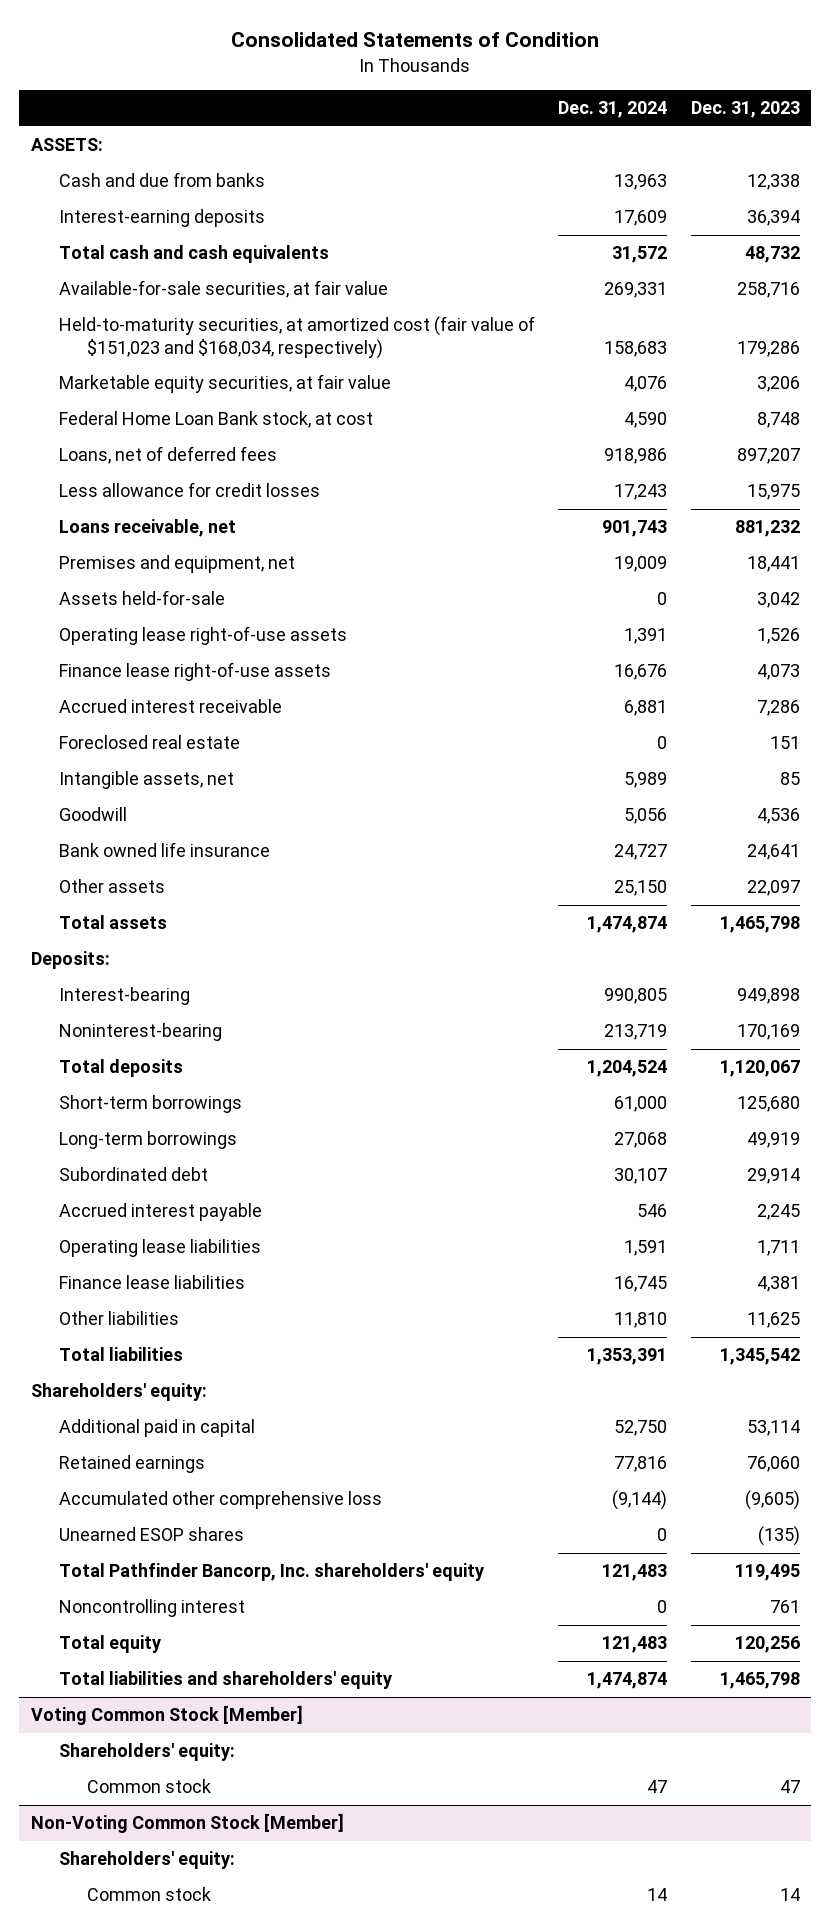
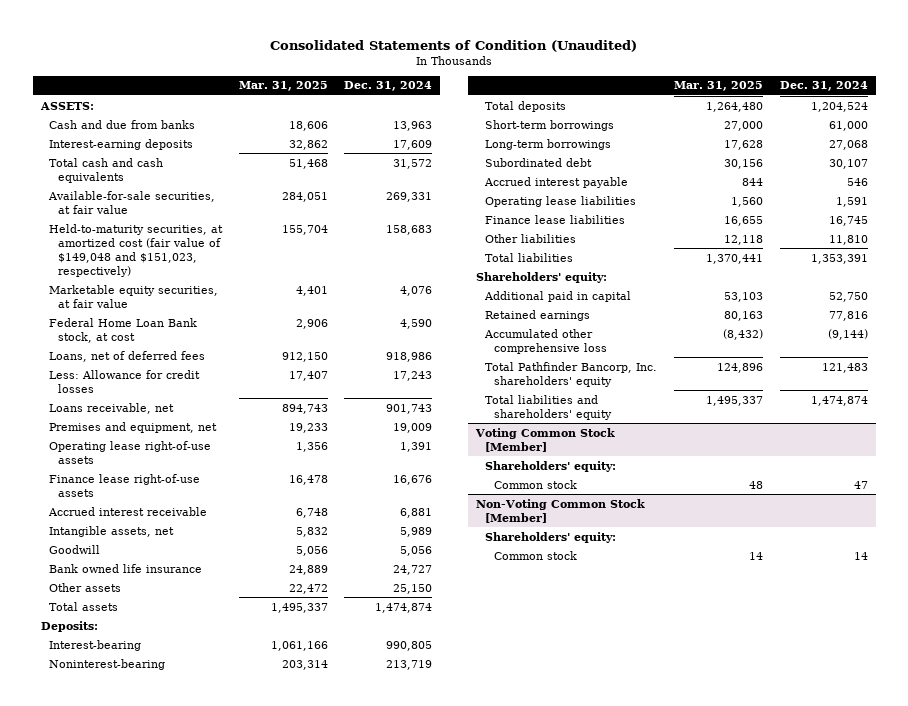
- Consolidated Statements of Condition
+ Consolidated Statements of Condition (Unaudited)
- | Dec. 31, 2024 | Dec. 31, 2023
+ | Mar. 31, 2025 | Dec. 31, 2024
- Held-to-maturity securities, at amortized cost (fair value of $151,023 and $168,034, respectively) | 158,683 | 179,286
+ Held-to-maturity securities, at amortized cost (fair value of $149,048 and $151,023, respectively) | 155,704 | 158,683
- Less allowance for credit losses | 17,243 | 15,975
+ Less: Allowance for credit losses | 17,407 | 17,243
- Assets held-for-sale | 0 | 3,042
- Foreclosed real estate | 0 | 151
- Unearned ESOP shares | 0 | (135)
- Noncontrolling interest | 0 | 761
- Total equity | 121,483 | 120,256

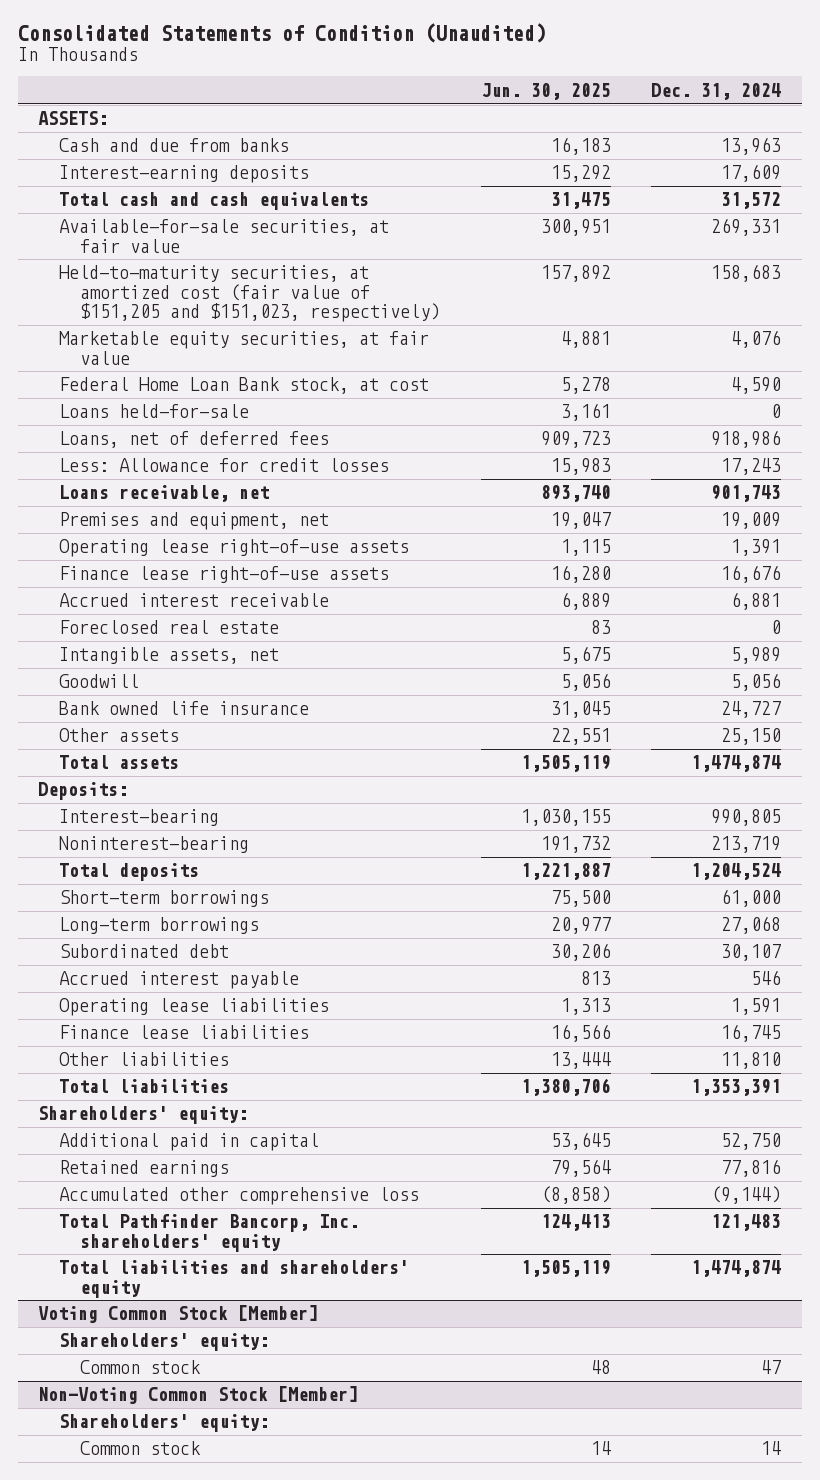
- | Mar. 31, 2025 | Dec. 31, 2024
+ | Jun. 30, 2025 | Dec. 31, 2024
- Held-to-maturity securities, at amortized cost (fair value of $149,048 and $151,023, respectively) | 155,704 | 158,683
+ Held-to-maturity securities, at amortized cost (fair value of $151,205 and $151,023, respectively) | 157,892 | 158,683
+ Loans held-for-sale | 3,161 | 0
+ Foreclosed real estate | 83 | 0

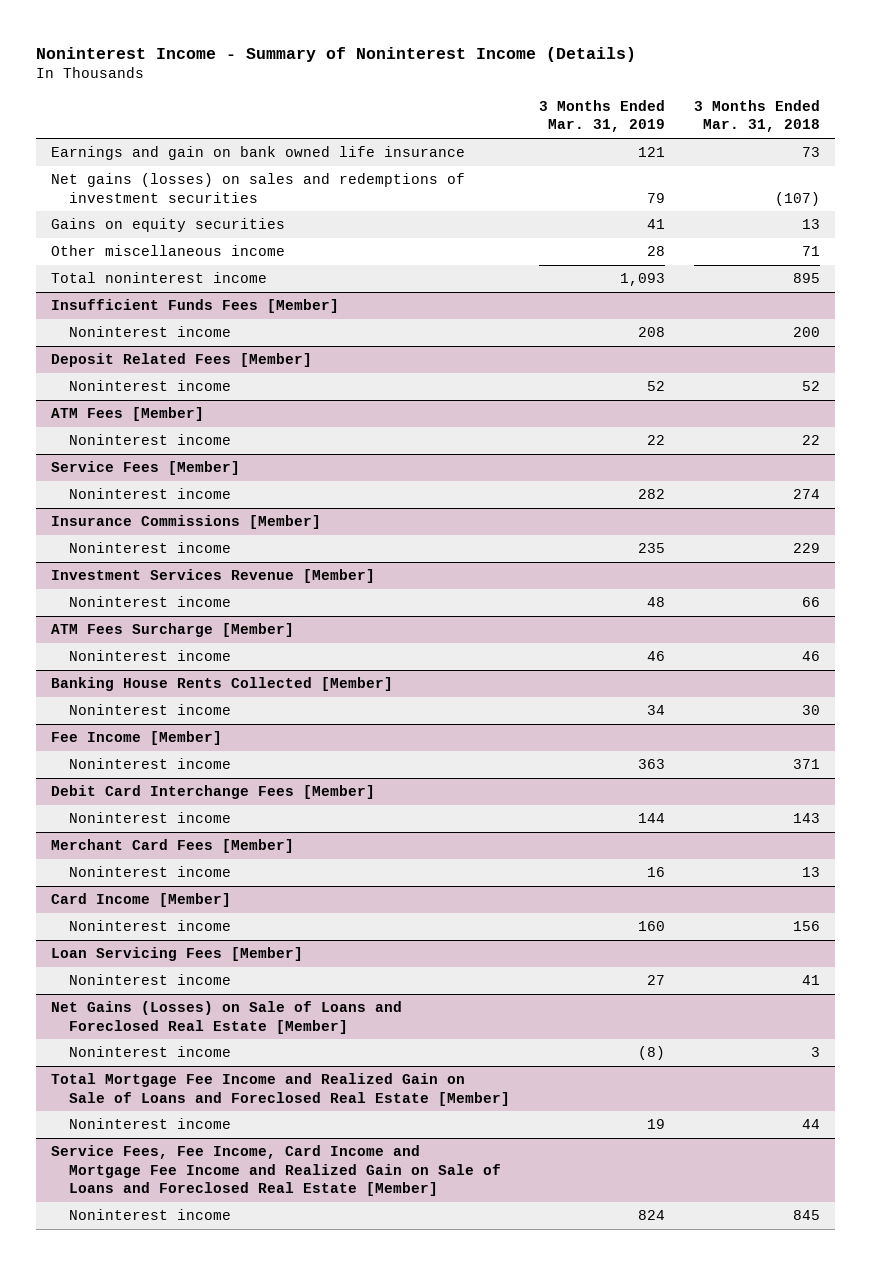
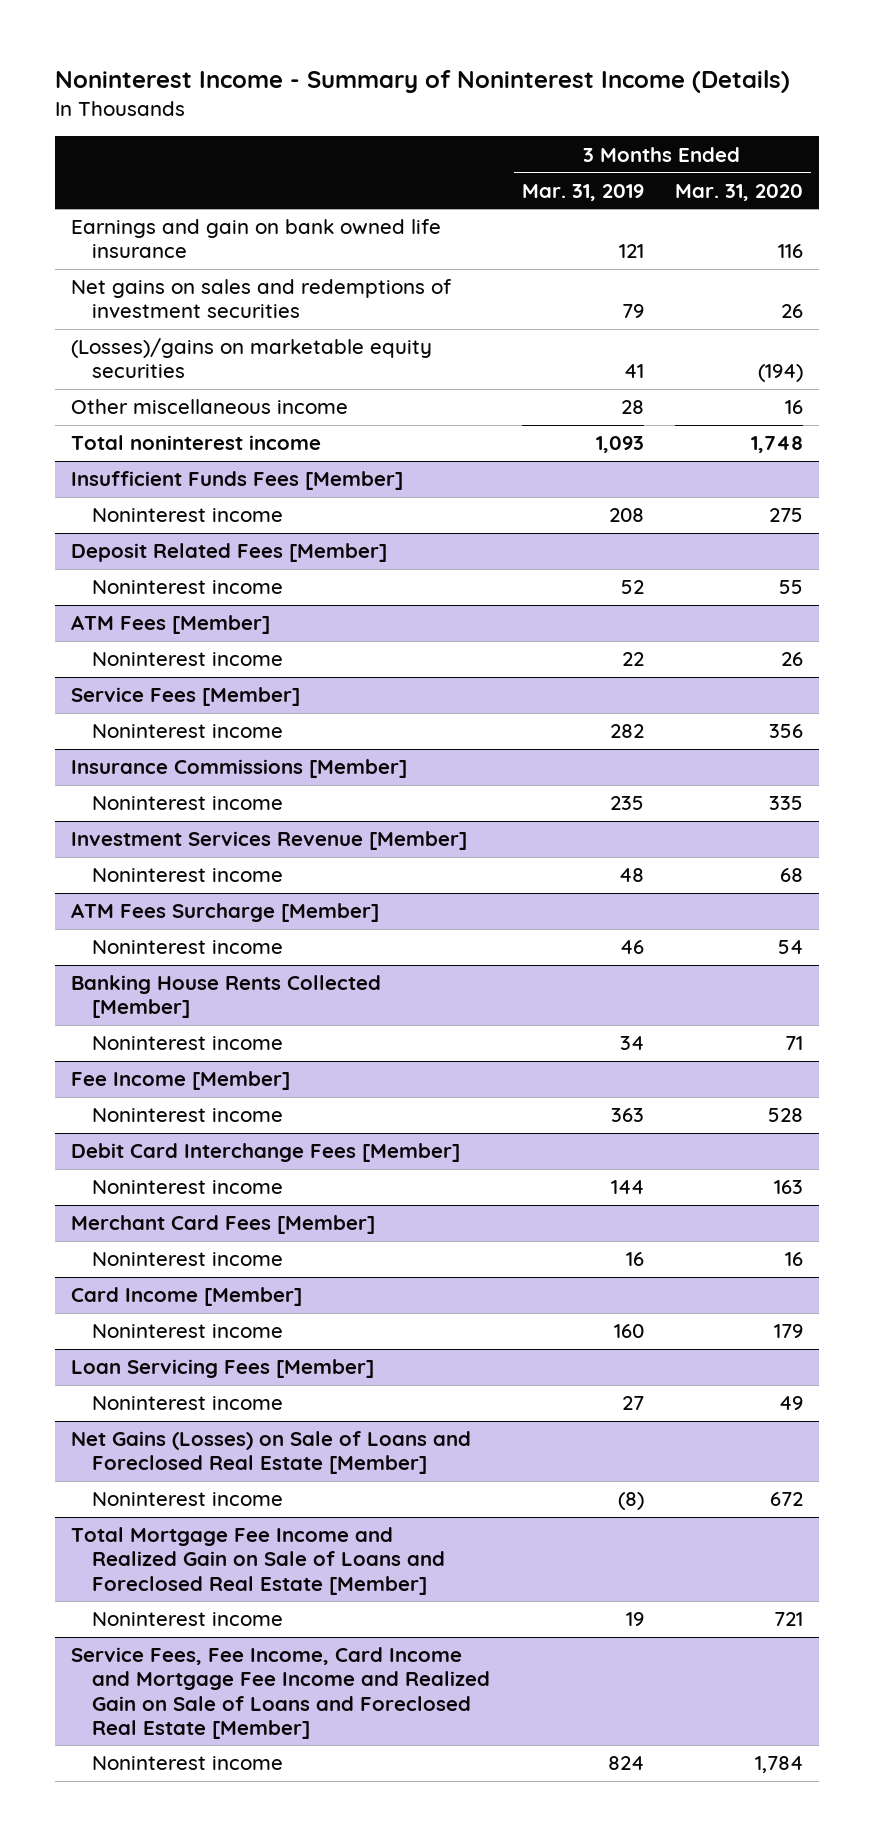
- | 3 Months Ended Mar. 31, 2019 | 3 Months Ended Mar. 31, 2018
+ | 3 Months Ended Mar. 31, 2019 | 3 Months Ended Mar. 31, 2020
- Net gains (losses) on sales and redemptions of investment securities | 79 | (107)
- Gains on equity securities | 41 | 13
+ Net gains on sales and redemptions of investment securities | 79 | 26
+ (Losses)/gains on marketable equity securities | 41 | (194)

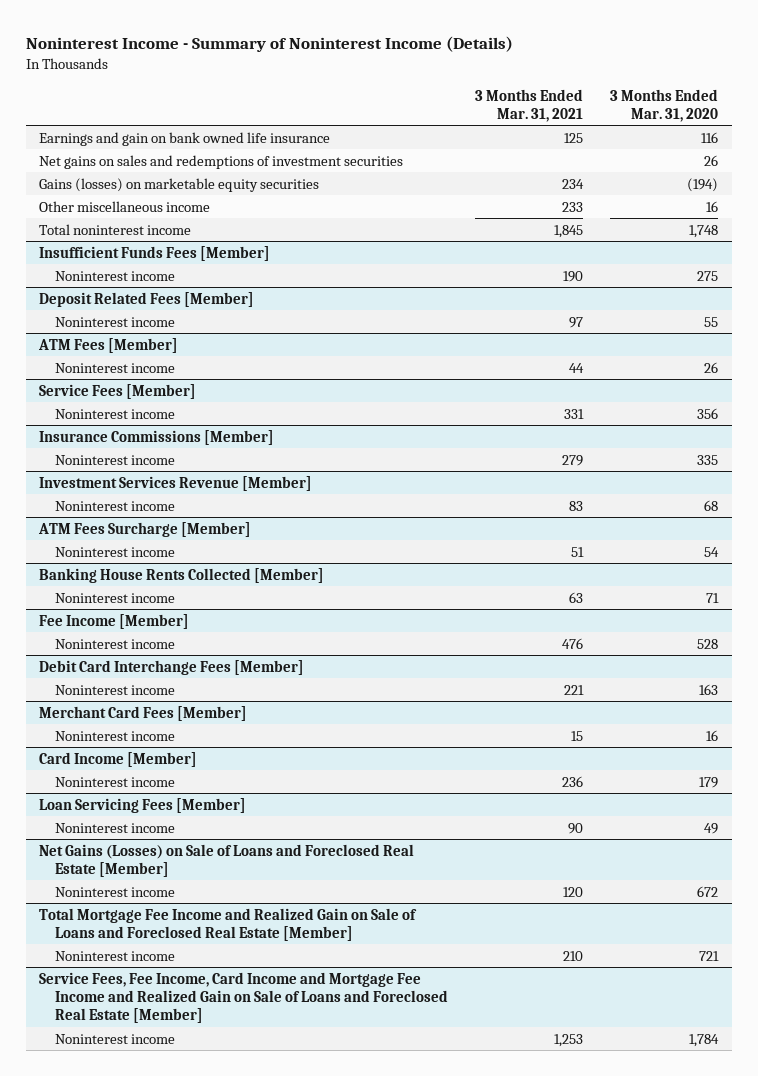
- | 3 Months Ended Mar. 31, 2019 | 3 Months Ended Mar. 31, 2020
+ | 3 Months Ended Mar. 31, 2021 | 3 Months Ended Mar. 31, 2020
- (Losses)/gains on marketable equity securities | 41 | (194)
+ Gains (losses) on marketable equity securities | 234 | (194)

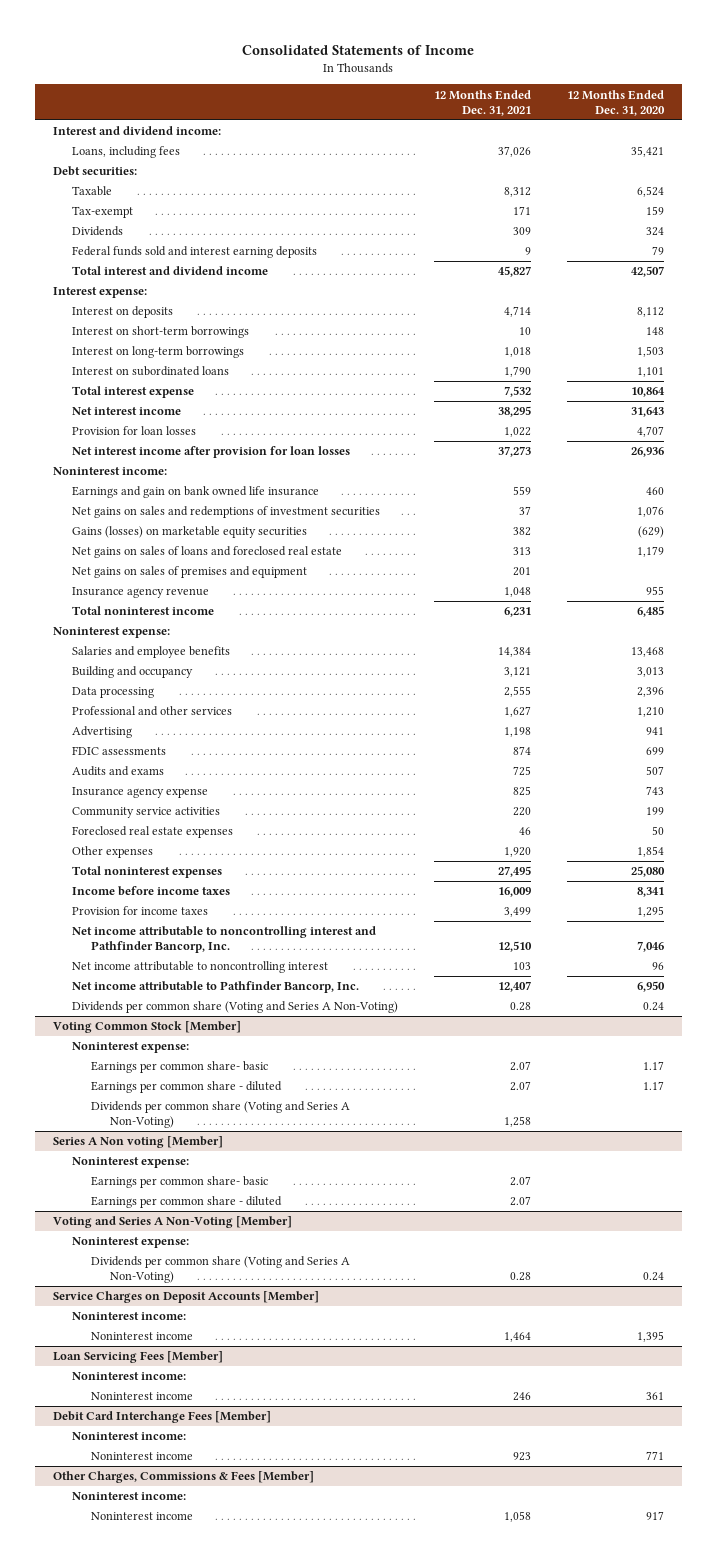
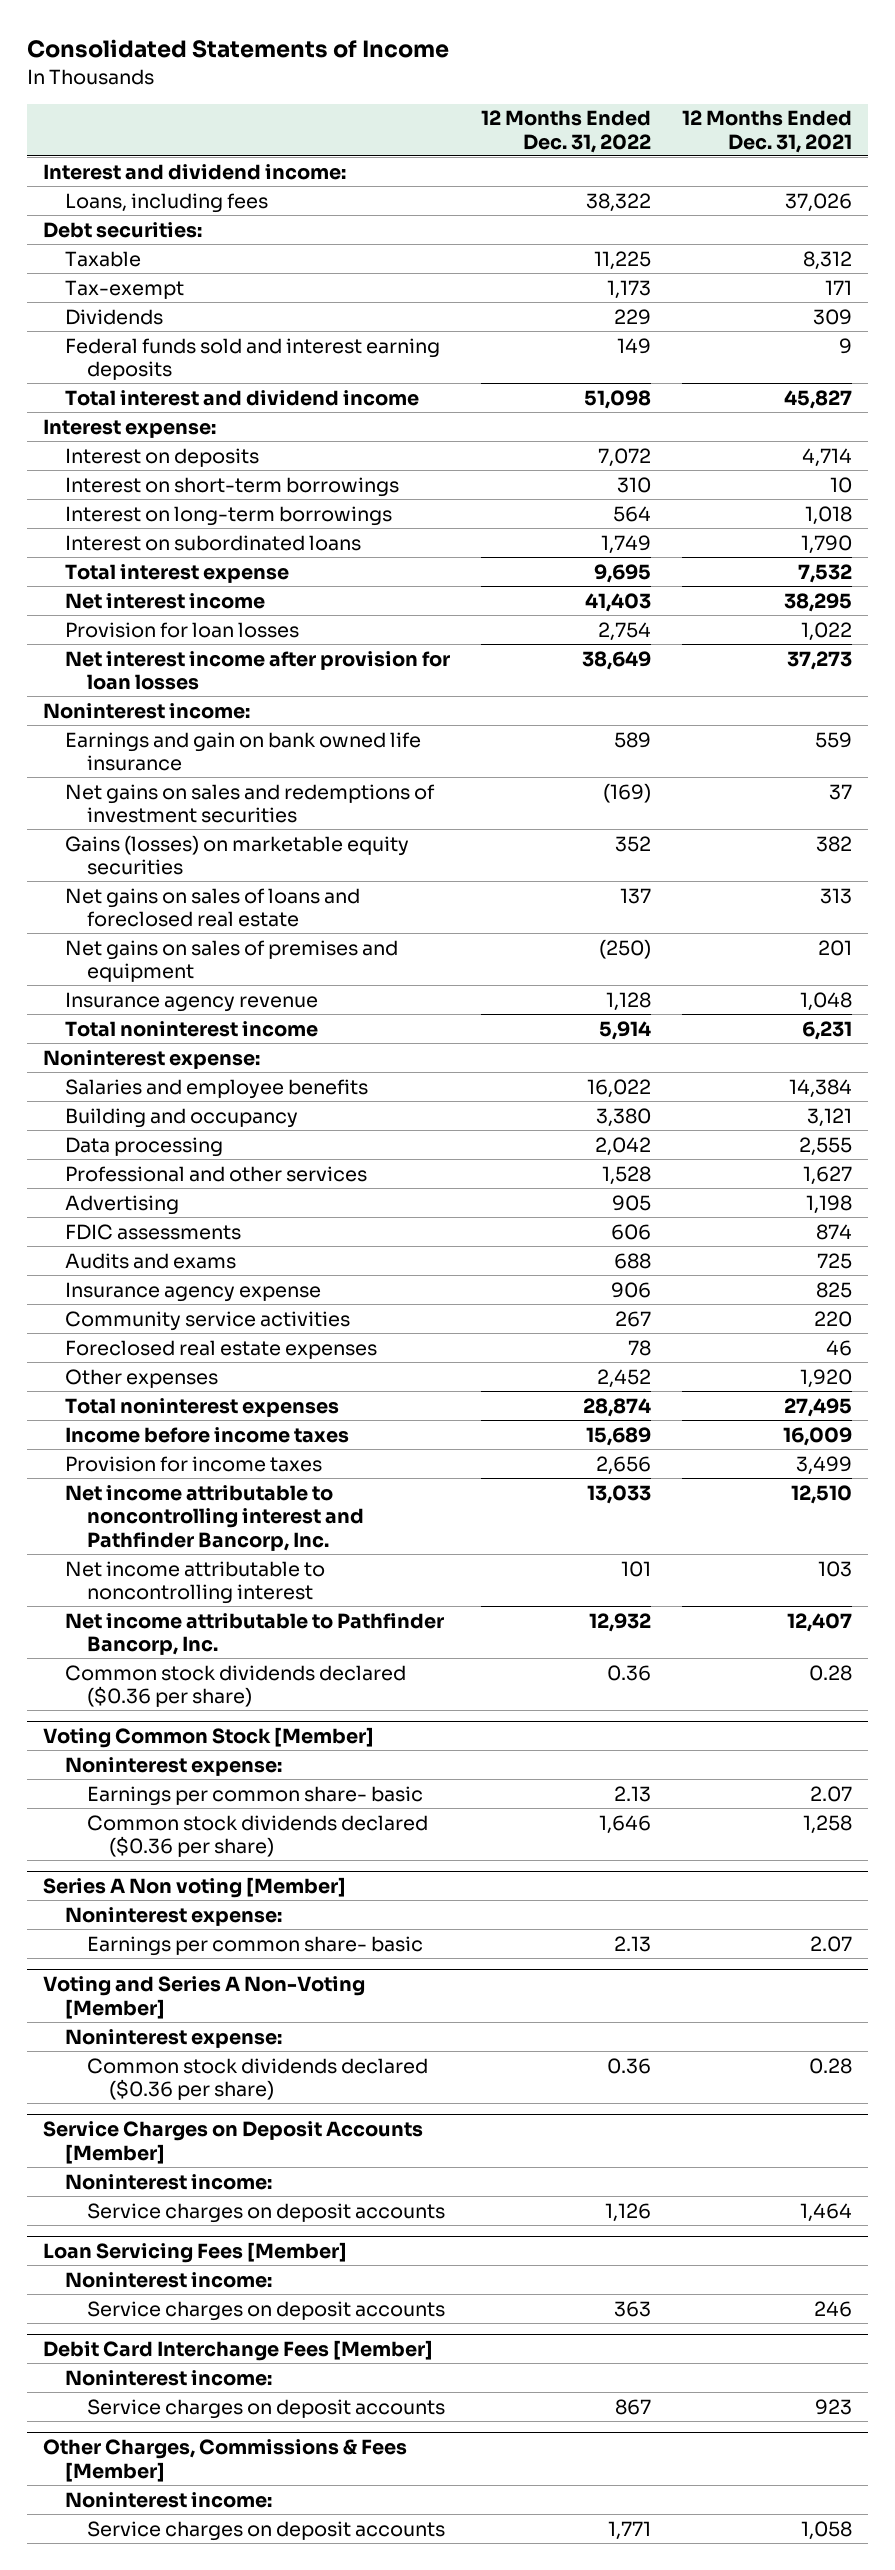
- | 12 Months Ended Dec. 31, 2021 | 12 Months Ended Dec. 31, 2020
+ | 12 Months Ended Dec. 31, 2022 | 12 Months Ended Dec. 31, 2021
- Dividends per common share (Voting and Series A Non-Voting) | 0.28 | 0.24
+ Common stock dividends declared ($0.36 per share) | 0.36 | 0.28
@ Voting Common Stock [Member]
- Earnings per common share - diluted | 2.07 | 1.17
- Dividends per common share (Voting and Series A Non-Voting) | 1,258 |
+ Common stock dividends declared ($0.36 per share) | 1,646 | 1,258
@ Series A Non voting [Member]
- Earnings per common share - diluted | 2.07 |
@ Voting and Series A Non-Voting [Member]
- Dividends per common share (Voting and Series A Non-Voting) | 0.28 | 0.24
+ Common stock dividends declared ($0.36 per share) | 0.36 | 0.28
@ Service Charges on Deposit Accounts [Member]
- Noninterest income | 1,464 | 1,395
+ Service charges on deposit accounts | 1,126 | 1,464
@ Loan Servicing Fees [Member]
- Noninterest income | 246 | 361
+ Service charges on deposit accounts | 363 | 246
@ Debit Card Interchange Fees [Member]
- Noninterest income | 923 | 771
+ Service charges on deposit accounts | 867 | 923
@ Other Charges, Commissions & Fees [Member]
- Noninterest income | 1,058 | 917
+ Service charges on deposit accounts | 1,771 | 1,058

